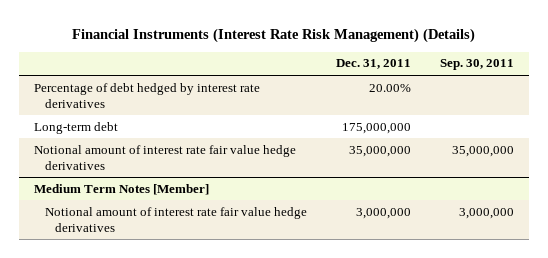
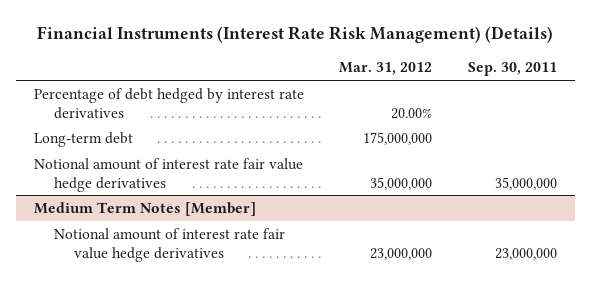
- | Dec. 31, 2011 | Sep. 30, 2011
+ | Mar. 31, 2012 | Sep. 30, 2011
@ Medium Term Notes [Member]
- Notional amount of interest rate fair value hedge derivatives | 3,000,000 | 3,000,000
+ Notional amount of interest rate fair value hedge derivatives | 23,000,000 | 23,000,000

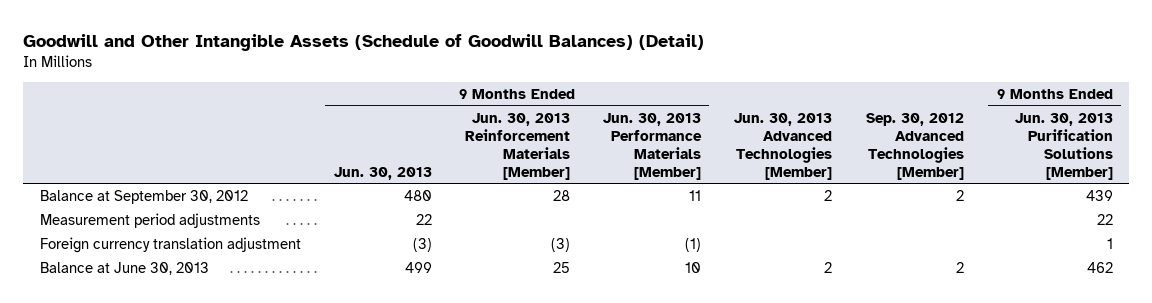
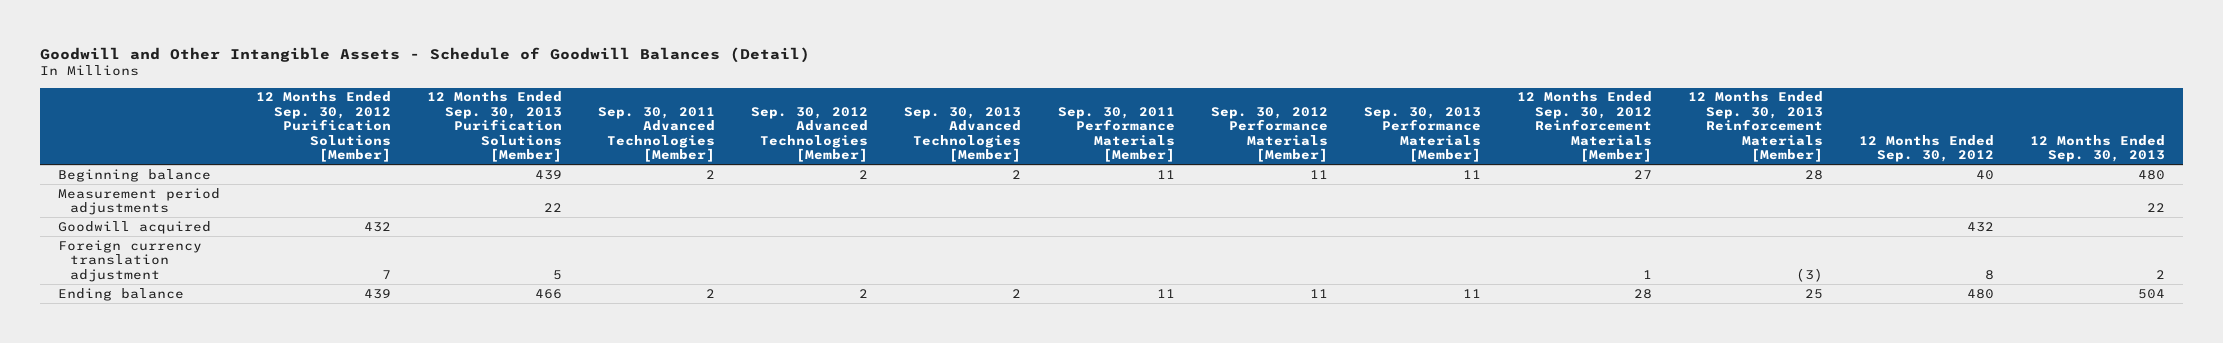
- Goodwill and Other Intangible Assets (Schedule of Goodwill Balances) (Detail)
+ Goodwill and Other Intangible Assets - Schedule of Goodwill Balances (Detail)
- | 9 Months Ended Jun. 30, 2013 | 9 Months Ended Jun. 30, 2013 Reinforcement Materials [Member] | 9 Months Ended Jun. 30, 2013 Performance Materials [Member] | Jun. 30, 2013 Advanced Technologies [Member] | Sep. 30, 2012 Advanced Technologies [Member] | 9 Months Ended Jun. 30, 2013 Purification Solutions [Member]
+ | 12 Months Ended Sep. 30, 2012 Purification Solutions [Member] | 12 Months Ended Sep. 30, 2013 Purification Solutions [Member] | Sep. 30, 2011 Advanced Technologies [Member] | Sep. 30, 2012 Advanced Technologies [Member] | Sep. 30, 2013 Advanced Technologies [Member] | Sep. 30, 2011 Performance Materials [Member] | Sep. 30, 2012 Performance Materials [Member] | Sep. 30, 2013 Performance Materials [Member] | 12 Months Ended Sep. 30, 2012 Reinforcement Materials [Member] | 12 Months Ended Sep. 30, 2013 Reinforcement Materials [Member] | 12 Months Ended Sep. 30, 2012 | 12 Months Ended Sep. 30, 2013
- Balance at September 30, 2012 | 480 | 28 | 11 | 2 | 2 | 439
+ Beginning balance | | 439 | 2 | 2 | 2 | 11 | 11 | 11 | 27 | 28 | 40 | 480
+ Goodwill acquired | 432 | | | | | | | | | | 432 |
- Balance at June 30, 2013 | 499 | 25 | 10 | 2 | 2 | 462
+ Ending balance | 439 | 466 | 2 | 2 | 2 | 11 | 11 | 11 | 28 | 25 | 480 | 504

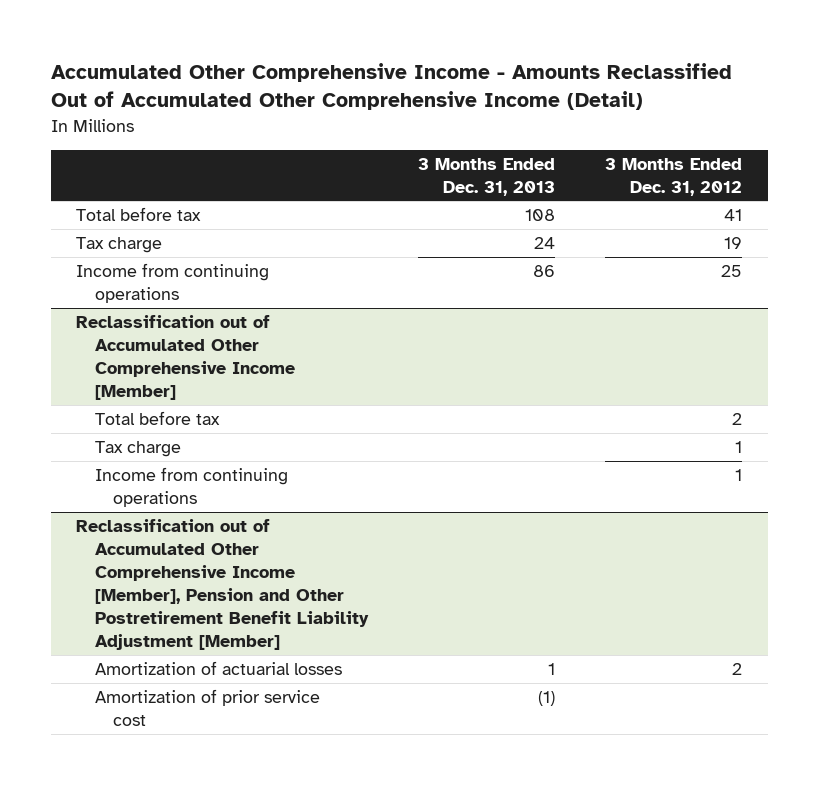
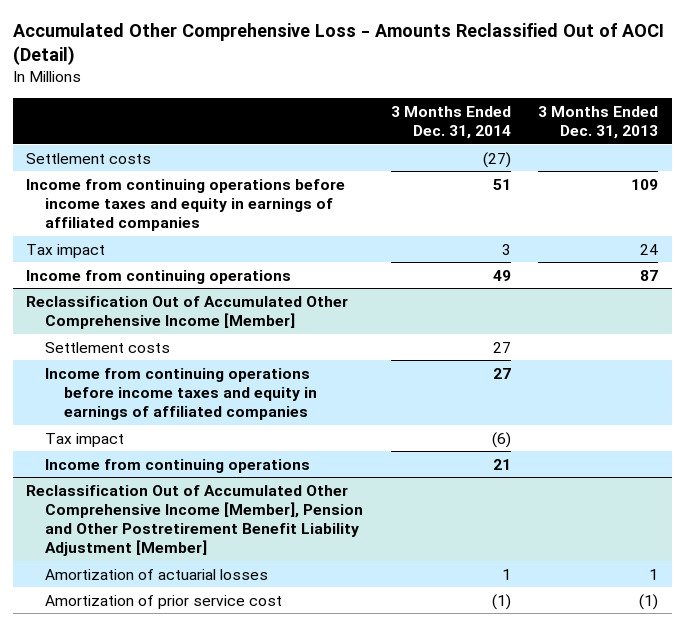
- Accumulated Other Comprehensive Income - Amounts Reclassified Out of Accumulated Other Comprehensive Income (Detail)
+ Accumulated Other Comprehensive Loss - Amounts Reclassified Out of AOCI (Detail)
- | 3 Months Ended Dec. 31, 2013 | 3 Months Ended Dec. 31, 2012
+ | 3 Months Ended Dec. 31, 2014 | 3 Months Ended Dec. 31, 2013
- Total before tax | 108 | 41
- Tax charge | 24 | 19
- Income from continuing operations | 86 | 25
- Reclassification out of Accumulated Other Comprehensive Income [Member]
- Total before tax | | 2
- Tax charge | | 1
+ Settlement costs | (27) |
+ Income from continuing operations before income taxes and equity in earnings of affiliated companies | 51 | 109
+ Tax impact | 3 | 24
+ Income from continuing operations | 49 | 87
+ Reclassification Out of Accumulated Other Comprehensive Income [Member]
+ Settlement costs | 27 |
+ Income from continuing operations before income taxes and equity in earnings of affiliated companies | 27 |
+ Tax impact | (6) |
- Reclassification out of Accumulated Other Comprehensive Income [Member], Pension and Other Postretirement Benefit Liability Adjustment [Member]
+ Reclassification Out of Accumulated Other Comprehensive Income [Member], Pension and Other Postretirement Benefit Liability Adjustment [Member]

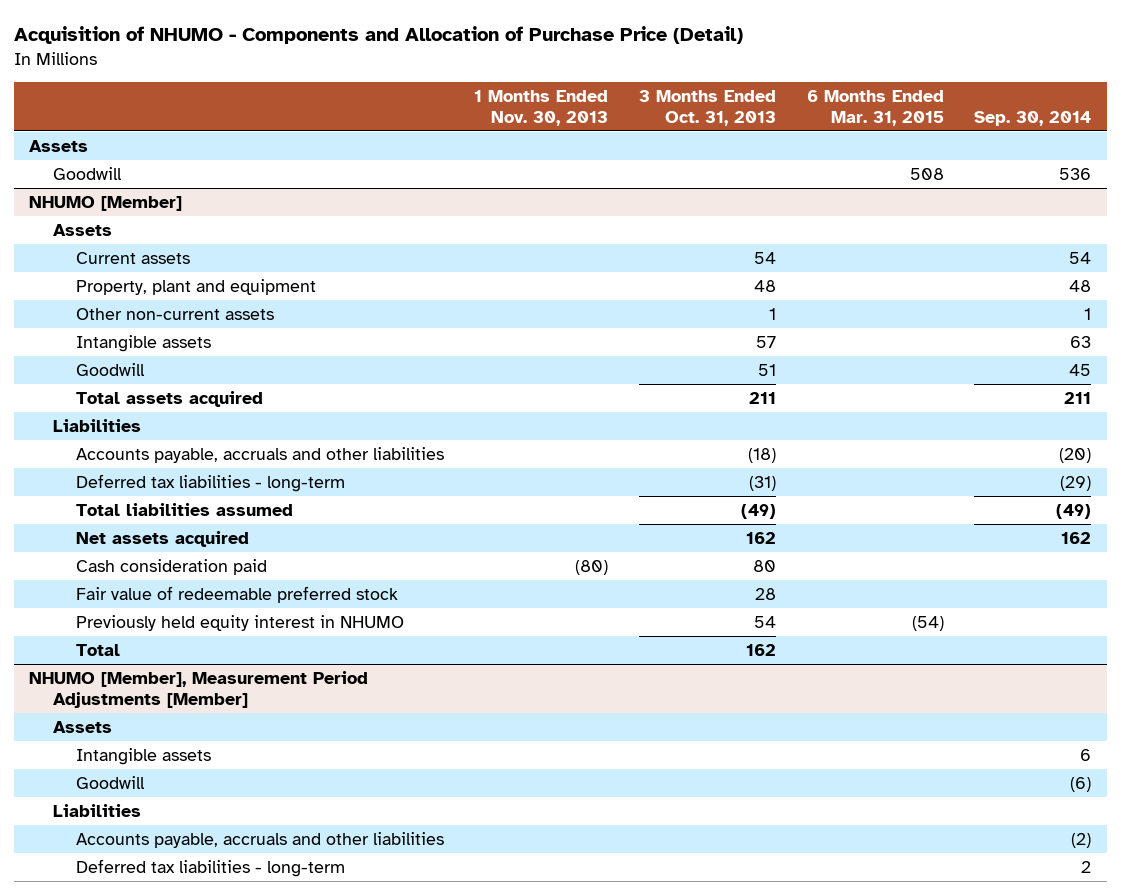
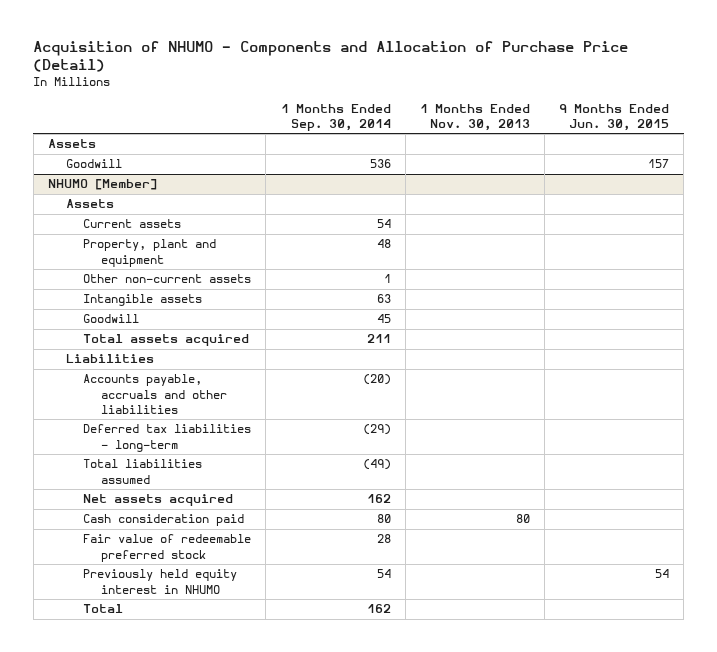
- | 1 Months Ended Nov. 30, 2013 | 3 Months Ended Oct. 31, 2013 | 6 Months Ended Mar. 31, 2015 | Sep. 30, 2014
+ | 1 Months Ended Sep. 30, 2014 | 1 Months Ended Nov. 30, 2013 | 9 Months Ended Jun. 30, 2015
@ NHUMO [Member]
- Cash consideration paid | (80) | 80 | |
+ Cash consideration paid | 80 | 80 |
- NHUMO [Member], Measurement Period Adjustments [Member]
- Assets
- Intangible assets | | | | 6
- Goodwill | | | | (6)
- Liabilities
- Accounts payable, accruals and other liabilities | | | | (2)
- Deferred tax liabilities - long-term | | | | 2

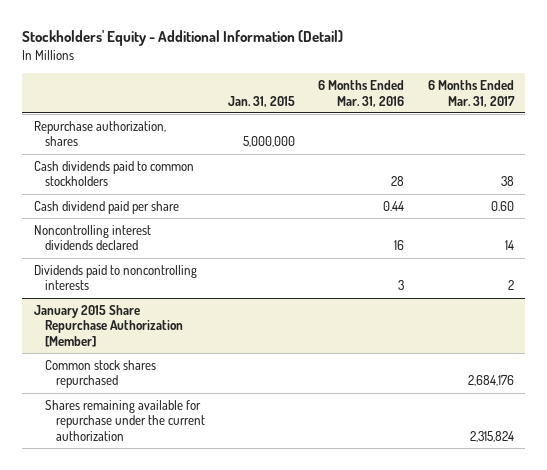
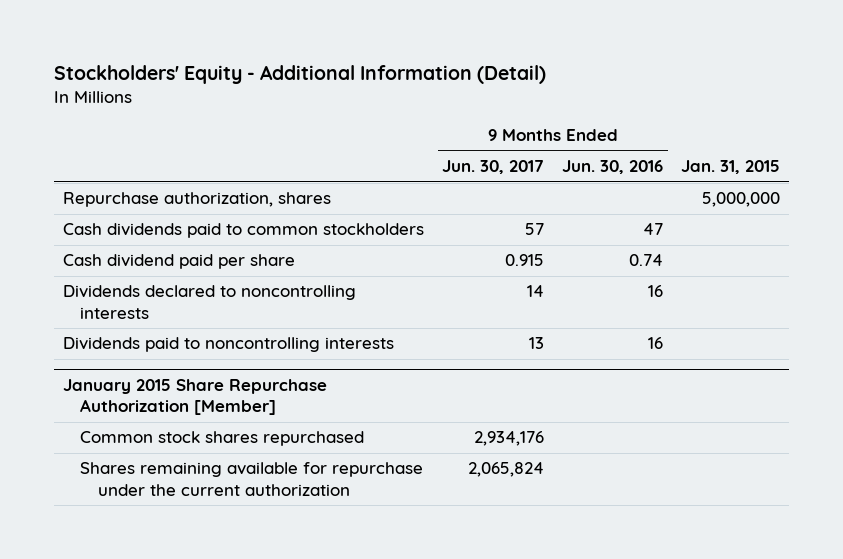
- | Jan. 31, 2015 | 6 Months Ended Mar. 31, 2016 | 6 Months Ended Mar. 31, 2017
+ | 9 Months Ended Jun. 30, 2017 | 9 Months Ended Jun. 30, 2016 | Jan. 31, 2015
- Noncontrolling interest dividends declared | | 16 | 14
+ Dividends declared to noncontrolling interests | 14 | 16 |

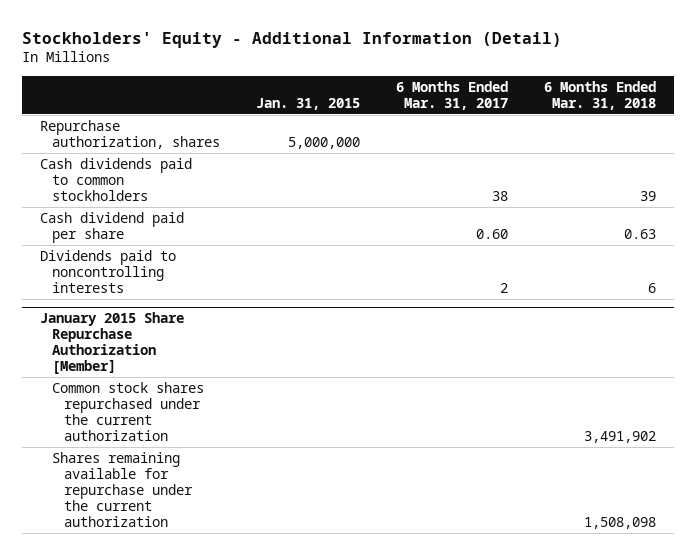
- | 9 Months Ended Jun. 30, 2017 | 9 Months Ended Jun. 30, 2016 | Jan. 31, 2015
+ | Jan. 31, 2015 | 6 Months Ended Mar. 31, 2017 | 6 Months Ended Mar. 31, 2018
- Dividends declared to noncontrolling interests | 14 | 16 |
@ January 2015 Share Repurchase Authorization [Member]
- Common stock shares repurchased | 2,934,176 | |
+ Common stock shares repurchased under the current authorization | | | 3,491,902

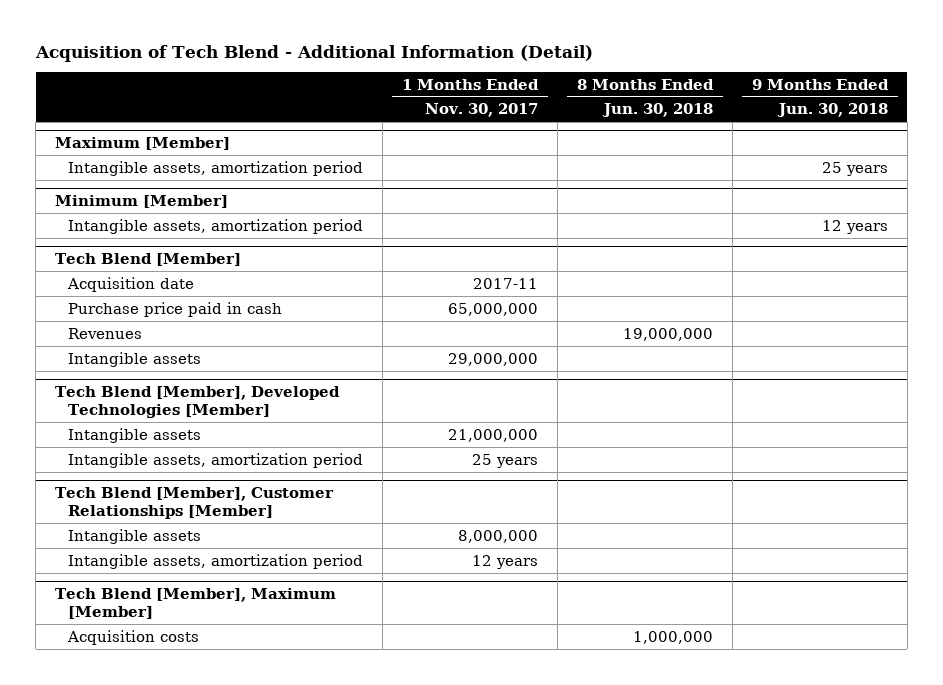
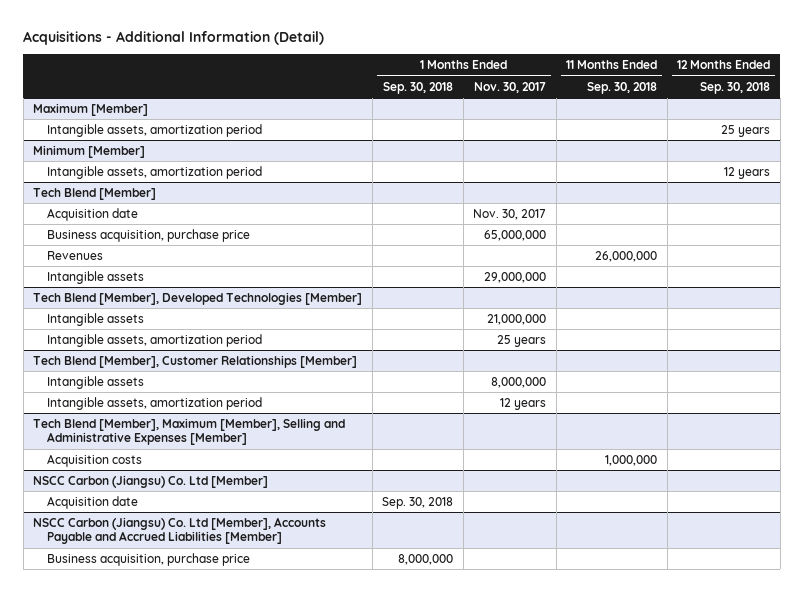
- Acquisition of Tech Blend - Additional Information (Detail)
+ Acquisitions - Additional Information (Detail)
- | 1 Months Ended Nov. 30, 2017 | 8 Months Ended Jun. 30, 2018 | 9 Months Ended Jun. 30, 2018
+ | 1 Months Ended Sep. 30, 2018 | 1 Months Ended Nov. 30, 2017 | 11 Months Ended Sep. 30, 2018 | 12 Months Ended Sep. 30, 2018
@ Tech Blend [Member]
- Acquisition date | 2017-11 | |
- Purchase price paid in cash | 65,000,000 | |
+ Acquisition date | | Nov. 30, 2017 | |
+ Business acquisition, purchase price | | 65,000,000 | |
- Tech Blend [Member], Maximum [Member]
+ Tech Blend [Member], Maximum [Member], Selling and Administrative Expenses [Member]
+ NSCC Carbon (Jiangsu) Co. Ltd [Member]
+ Acquisition date | Sep. 30, 2018 | | |
+ NSCC Carbon (Jiangsu) Co. Ltd [Member], Accounts Payable and Accrued Liabilities [Member]
+ Business acquisition, purchase price | 8,000,000 | | |

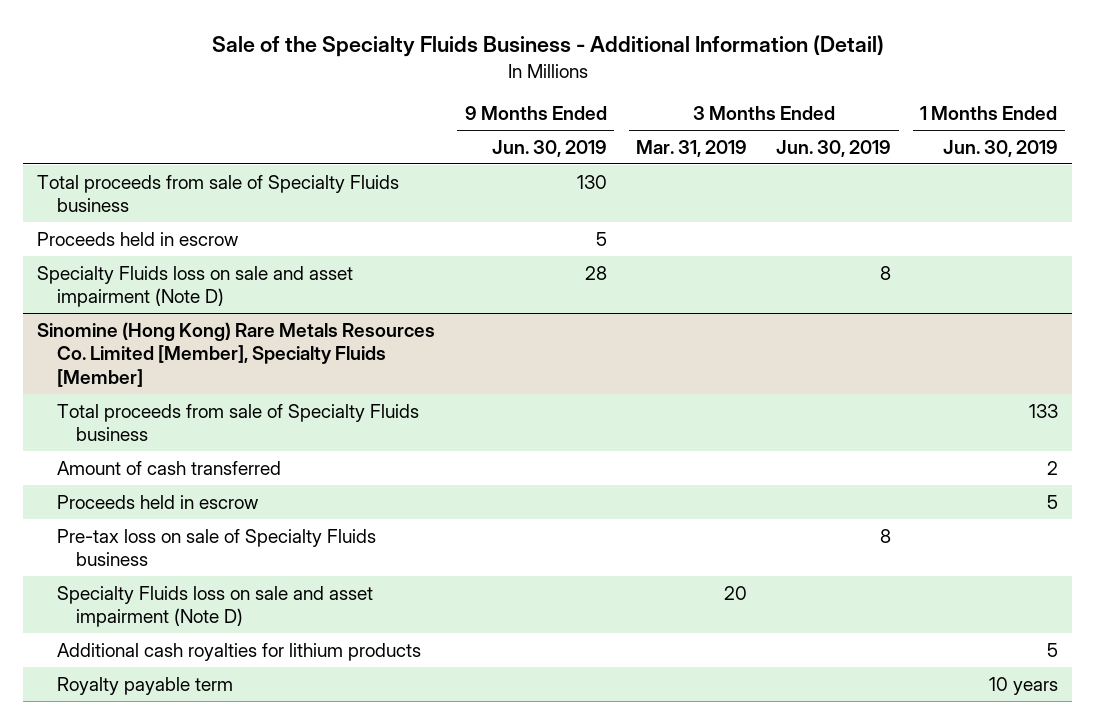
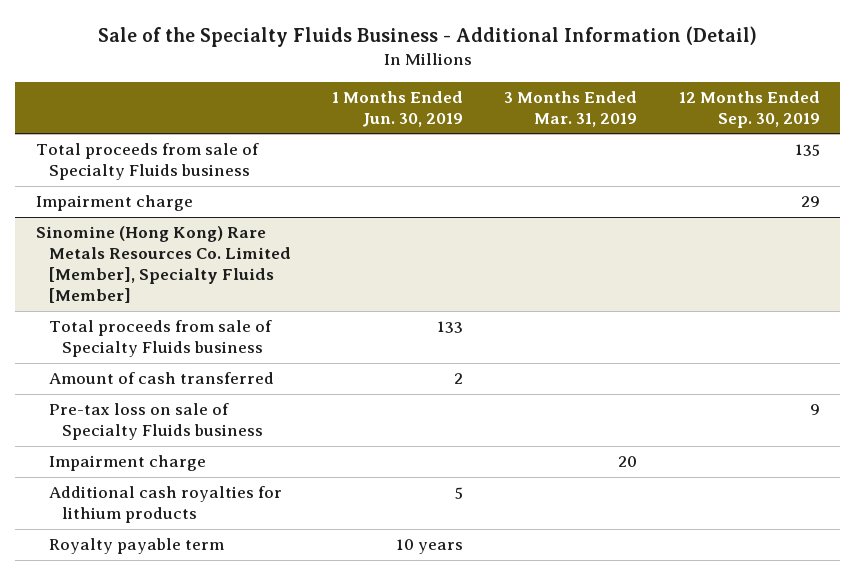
- | 9 Months Ended Jun. 30, 2019 | 3 Months Ended Mar. 31, 2019 | 3 Months Ended Jun. 30, 2019 | 1 Months Ended Jun. 30, 2019
+ | 1 Months Ended Jun. 30, 2019 | 3 Months Ended Mar. 31, 2019 | 12 Months Ended Sep. 30, 2019
- Proceeds held in escrow | 5 | | |
- Specialty Fluids loss on sale and asset impairment (Note D) | 28 | | 8 |
+ Impairment charge | | | 29
@ Sinomine (Hong Kong) Rare Metals Resources Co. Limited [Member], Specialty Fluids [Member]
- Proceeds held in escrow | | | | 5
- Specialty Fluids loss on sale and asset impairment (Note D) | | 20 | |
+ Impairment charge | | 20 |

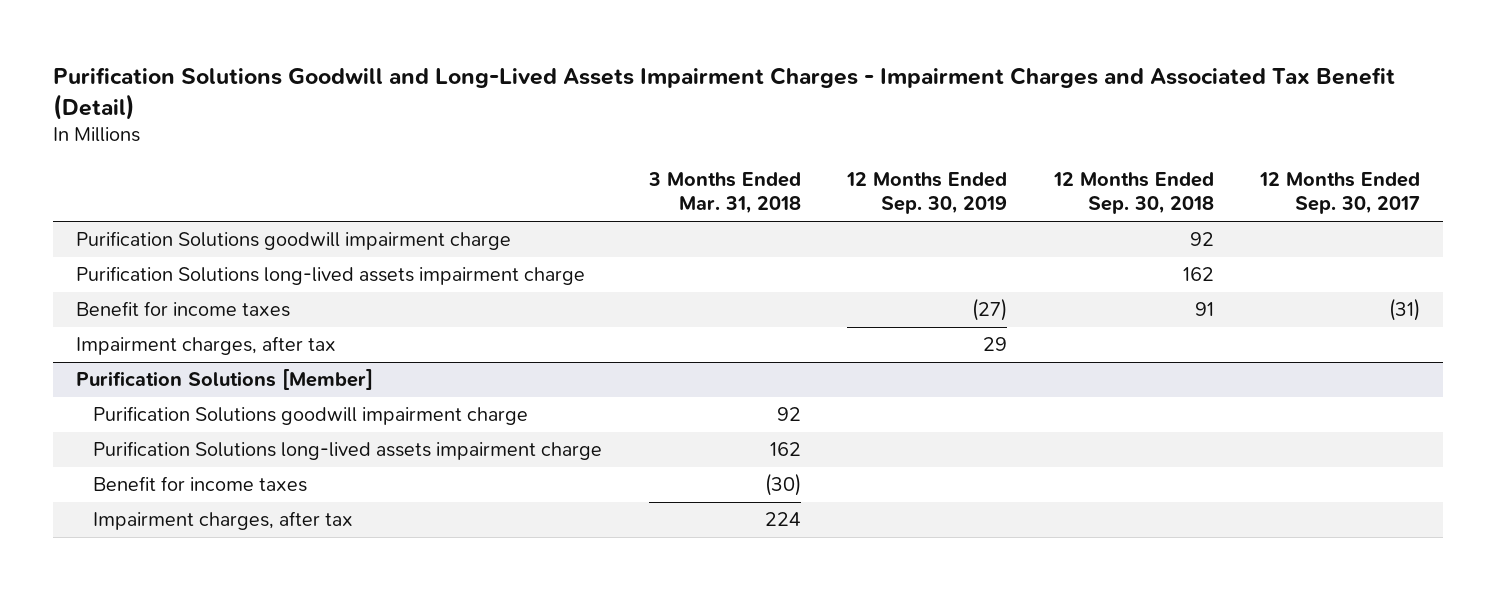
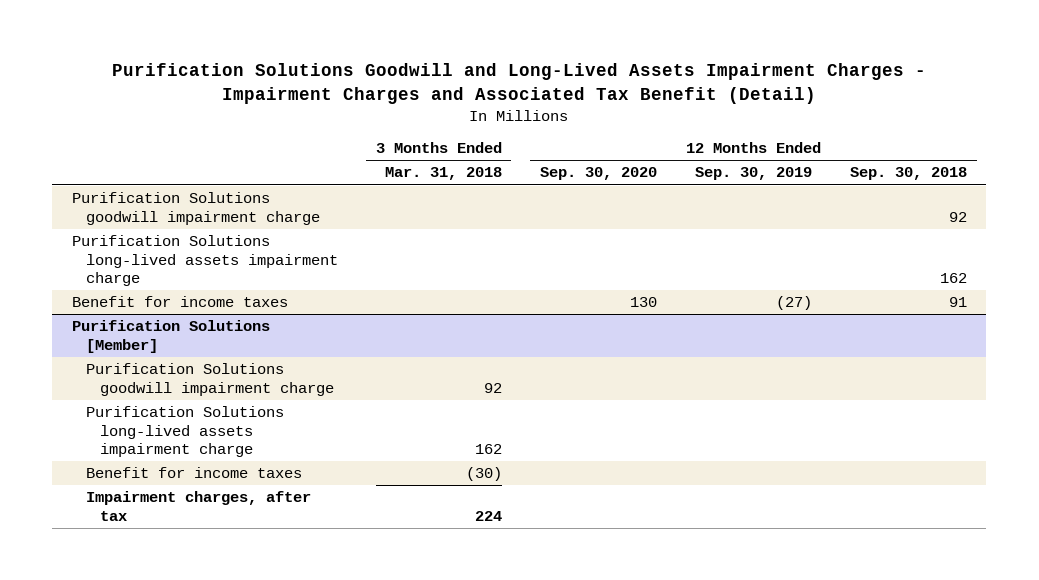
- | 3 Months Ended Mar. 31, 2018 | 12 Months Ended Sep. 30, 2019 | 12 Months Ended Sep. 30, 2018 | 12 Months Ended Sep. 30, 2017
+ | 3 Months Ended Mar. 31, 2018 | 12 Months Ended Sep. 30, 2020 | 12 Months Ended Sep. 30, 2019 | 12 Months Ended Sep. 30, 2018
- Impairment charges, after tax | | 29 | |

